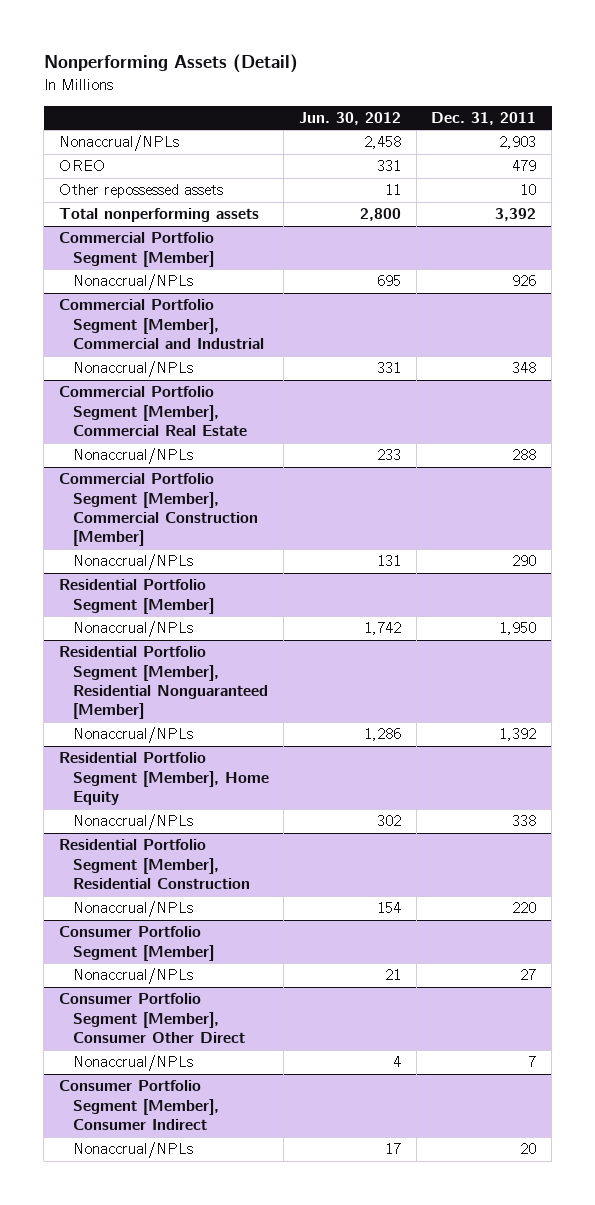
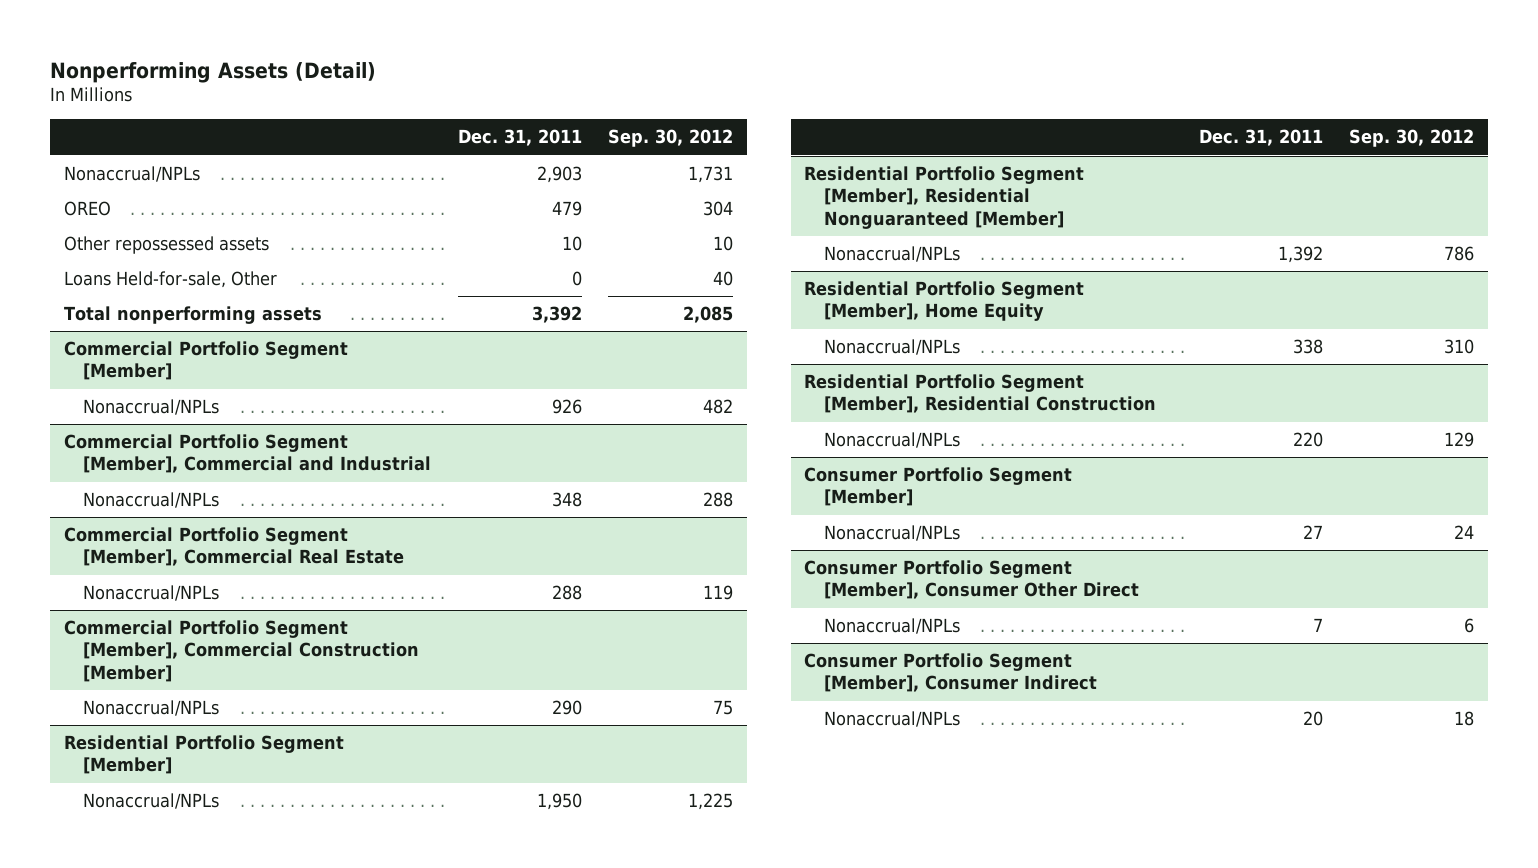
- | Jun. 30, 2012 | Dec. 31, 2011
+ | Dec. 31, 2011 | Sep. 30, 2012
+ Loans Held-for-sale, Other | 0 | 40

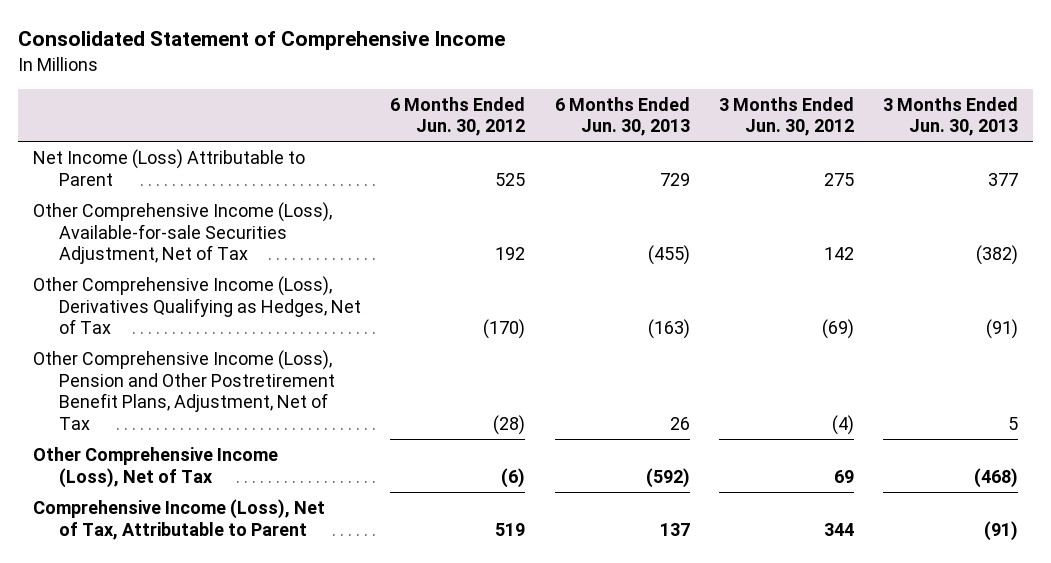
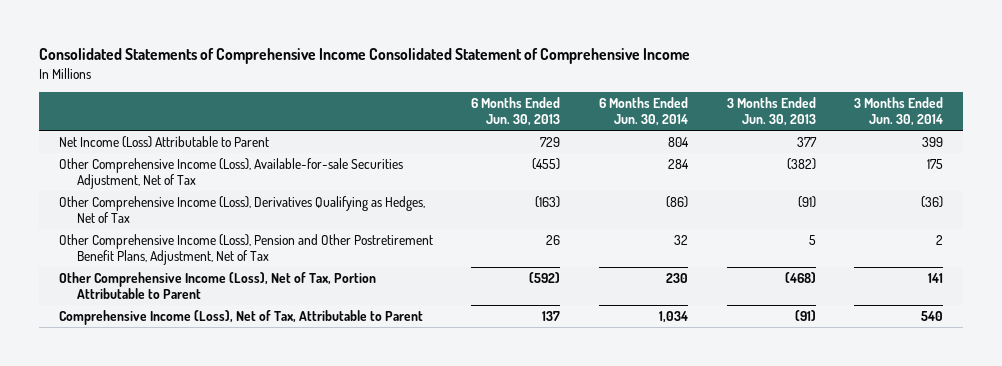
- Consolidated Statement of Comprehensive Income
+ Consolidated Statements of Comprehensive Income Consolidated Statement of Comprehensive Income
- | 6 Months Ended Jun. 30, 2012 | 6 Months Ended Jun. 30, 2013 | 3 Months Ended Jun. 30, 2012 | 3 Months Ended Jun. 30, 2013
+ | 6 Months Ended Jun. 30, 2013 | 6 Months Ended Jun. 30, 2014 | 3 Months Ended Jun. 30, 2013 | 3 Months Ended Jun. 30, 2014
- Other Comprehensive Income (Loss), Net of Tax | (6) | (592) | 69 | (468)
+ Other Comprehensive Income (Loss), Net of Tax, Portion Attributable to Parent | (592) | 230 | (468) | 141

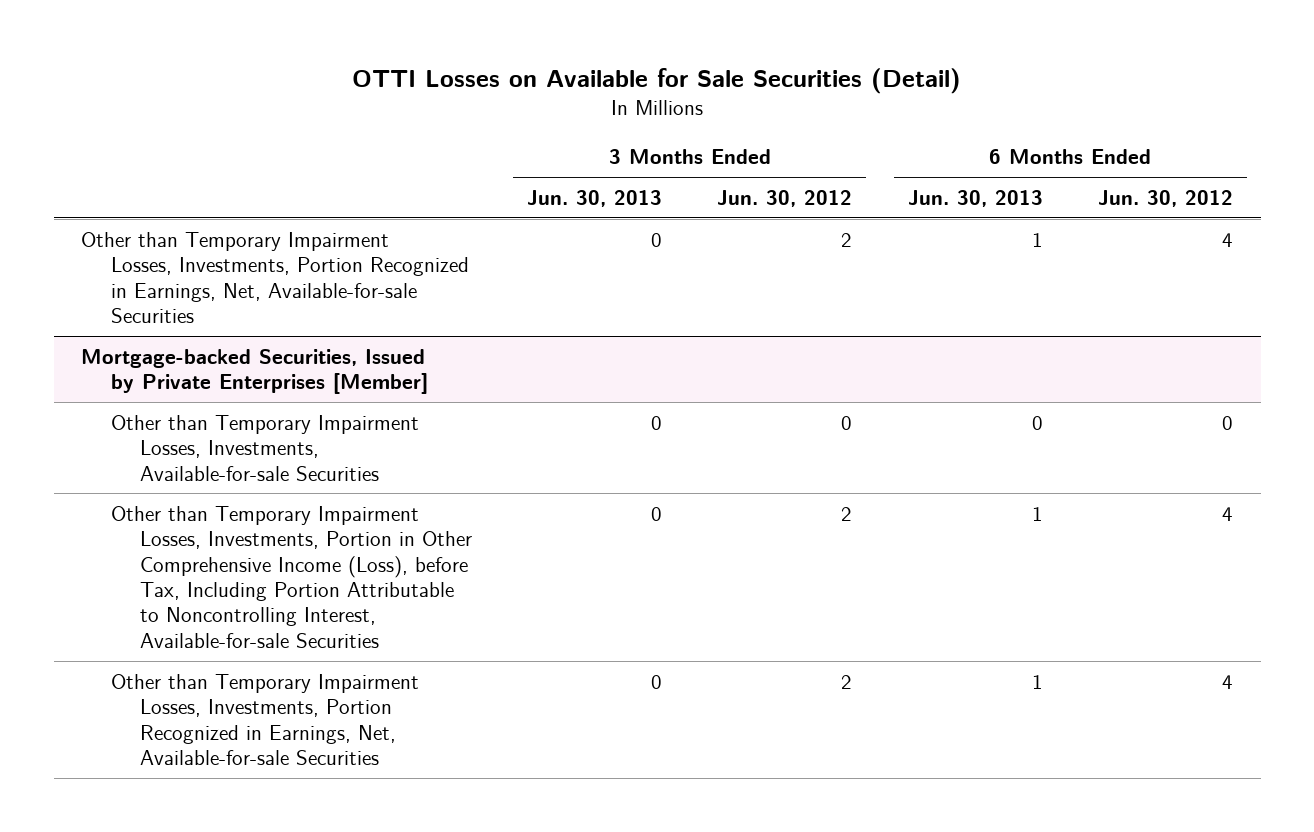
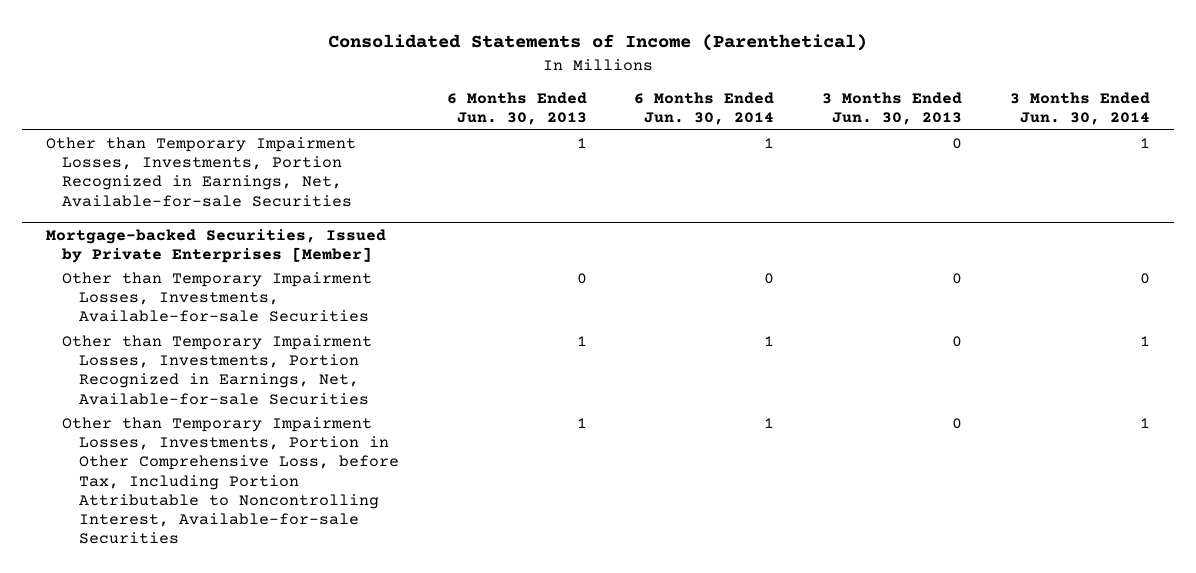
- OTTI Losses on Available for Sale Securities (Detail)
+ Consolidated Statements of Income (Parenthetical)
- | 3 Months Ended Jun. 30, 2013 | 3 Months Ended Jun. 30, 2012 | 6 Months Ended Jun. 30, 2013 | 6 Months Ended Jun. 30, 2012
+ | 6 Months Ended Jun. 30, 2013 | 6 Months Ended Jun. 30, 2014 | 3 Months Ended Jun. 30, 2013 | 3 Months Ended Jun. 30, 2014
@ Mortgage-backed Securities, Issued by Private Enterprises [Member]
- Other than Temporary Impairment Losses, Investments, Portion in Other Comprehensive Income (Loss), before Tax, Including Portion Attributable to Noncontrolling Interest, Available-for-sale Securities | 0 | 2 | 1 | 4
+ Other than Temporary Impairment Losses, Investments, Portion in Other Comprehensive Loss, before Tax, Including Portion Attributable to Noncontrolling Interest, Available-for-sale Securities | 1 | 1 | 0 | 1

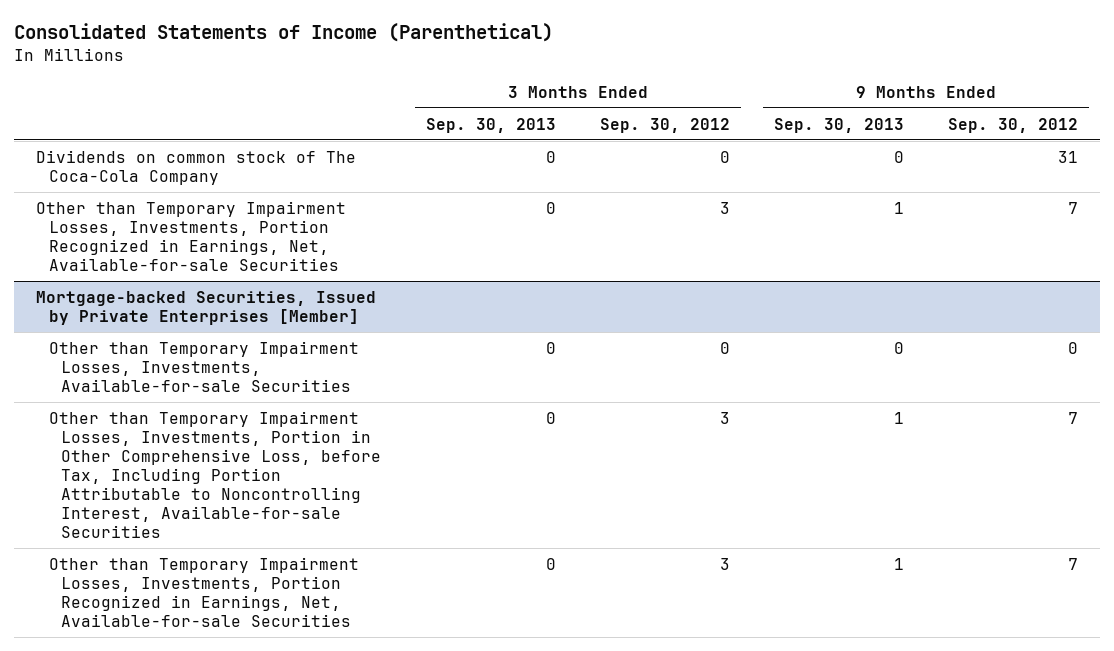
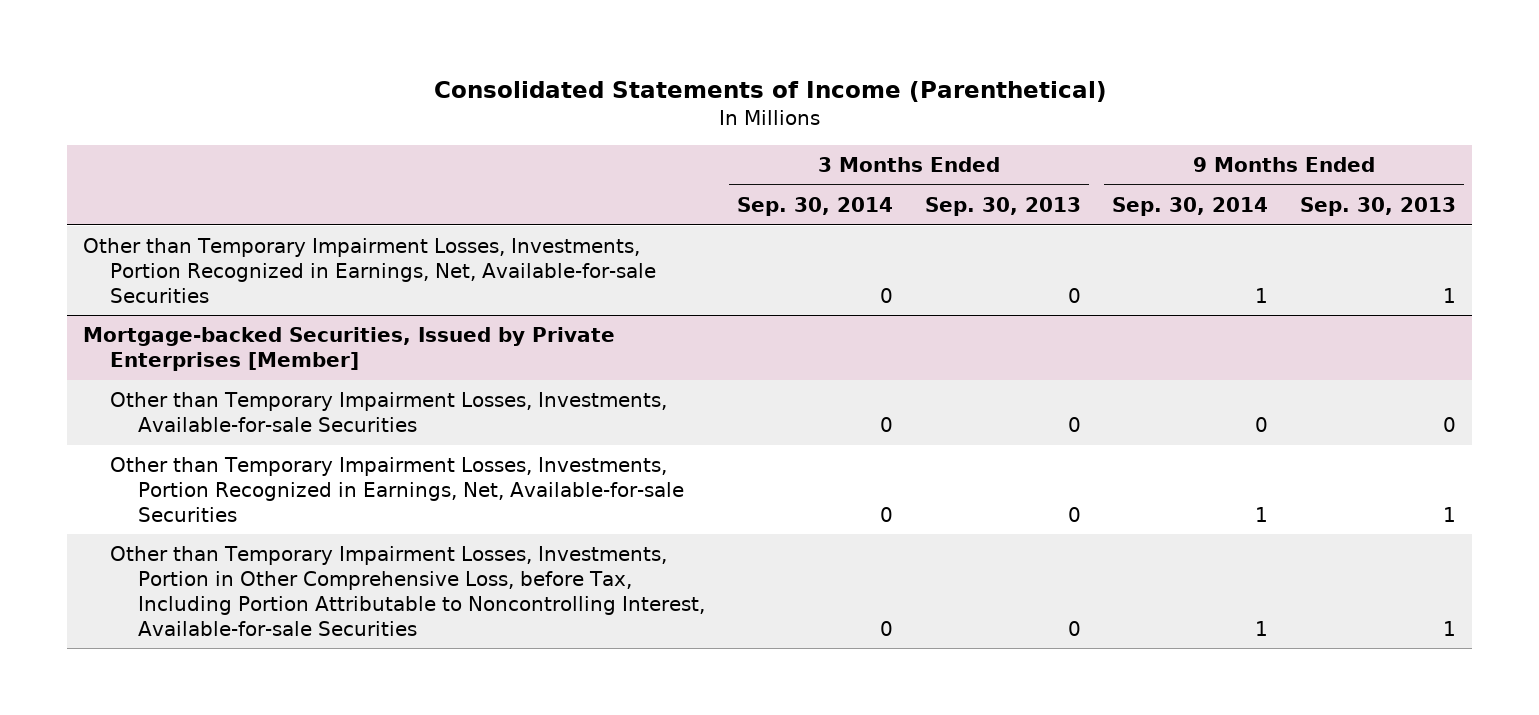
- | 3 Months Ended Sep. 30, 2013 | 3 Months Ended Sep. 30, 2012 | 9 Months Ended Sep. 30, 2013 | 9 Months Ended Sep. 30, 2012
+ | 3 Months Ended Sep. 30, 2014 | 3 Months Ended Sep. 30, 2013 | 9 Months Ended Sep. 30, 2014 | 9 Months Ended Sep. 30, 2013
- Dividends on common stock of The Coca-Cola Company | 0 | 0 | 0 | 31
@ Mortgage-backed Securities, Issued by Private Enterprises [Member]
moved down: Other than Temporary Impairment Losses, Investments, Portion in Other Comprehensive Loss, before Tax, Including Portion Attributable to Noncontrolling Interest, Available-for-sale Securities | 0 | 0 | 1 | 1

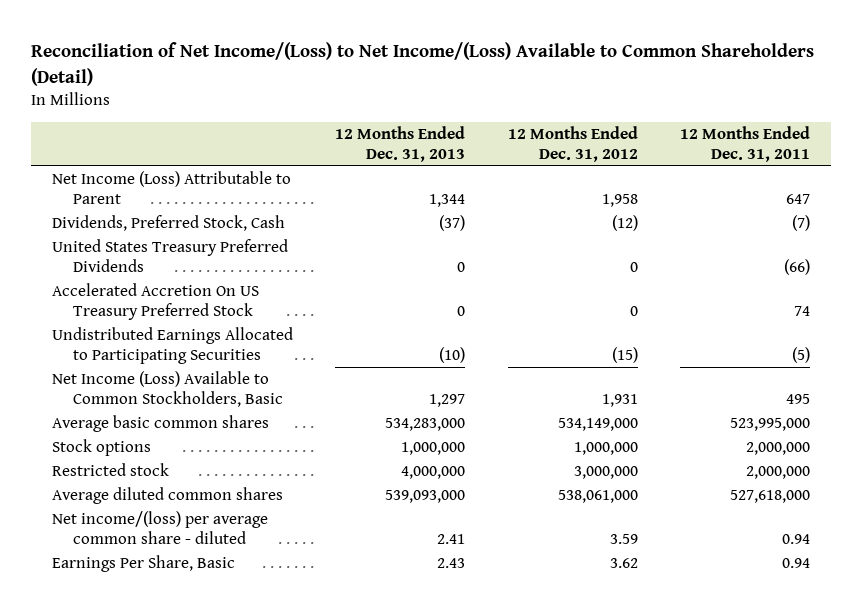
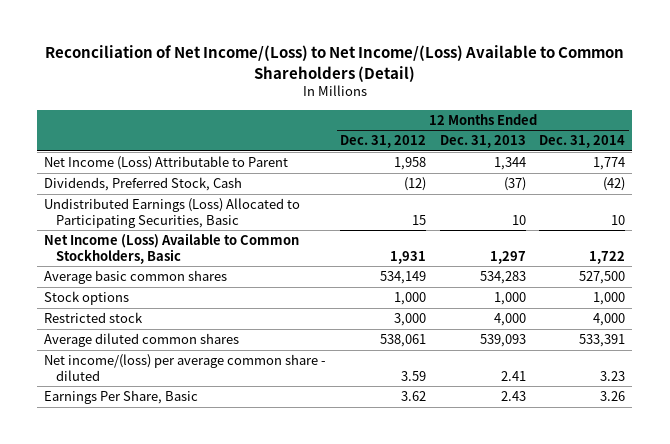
- | 12 Months Ended Dec. 31, 2013 | 12 Months Ended Dec. 31, 2012 | 12 Months Ended Dec. 31, 2011
+ | 12 Months Ended Dec. 31, 2012 | 12 Months Ended Dec. 31, 2013 | 12 Months Ended Dec. 31, 2014
- United States Treasury Preferred Dividends | 0 | 0 | (66)
- Accelerated Accretion On US Treasury Preferred Stock | 0 | 0 | 74
- Undistributed Earnings Allocated to Participating Securities | (10) | (15) | (5)
+ Undistributed Earnings (Loss) Allocated to Participating Securities, Basic | 15 | 10 | 10
- Average basic common shares | 534,283,000 | 534,149,000 | 523,995,000
- Stock options | 1,000,000 | 1,000,000 | 2,000,000
- Restricted stock | 4,000,000 | 3,000,000 | 2,000,000
- Average diluted common shares | 539,093,000 | 538,061,000 | 527,618,000
+ Average basic common shares | 534,149 | 534,283 | 527,500
+ Stock options | 1,000 | 1,000 | 1,000
+ Restricted stock | 3,000 | 4,000 | 4,000
+ Average diluted common shares | 538,061 | 539,093 | 533,391

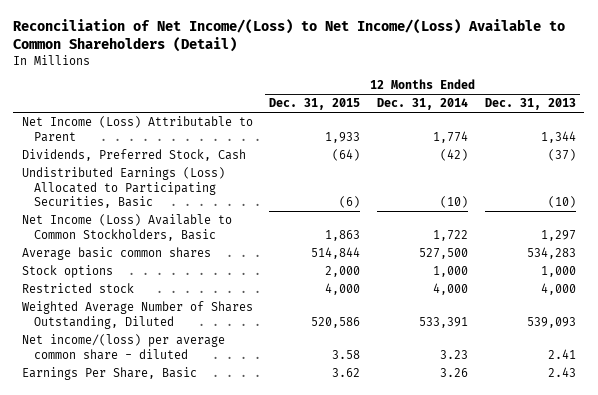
- | 12 Months Ended Dec. 31, 2012 | 12 Months Ended Dec. 31, 2013 | 12 Months Ended Dec. 31, 2014
+ | 12 Months Ended Dec. 31, 2015 | 12 Months Ended Dec. 31, 2014 | 12 Months Ended Dec. 31, 2013
- Undistributed Earnings (Loss) Allocated to Participating Securities, Basic | 15 | 10 | 10
+ Undistributed Earnings (Loss) Allocated to Participating Securities, Basic | (6) | (10) | (10)
- Average diluted common shares | 538,061 | 539,093 | 533,391
+ Weighted Average Number of Shares Outstanding, Diluted | 520,586 | 533,391 | 539,093

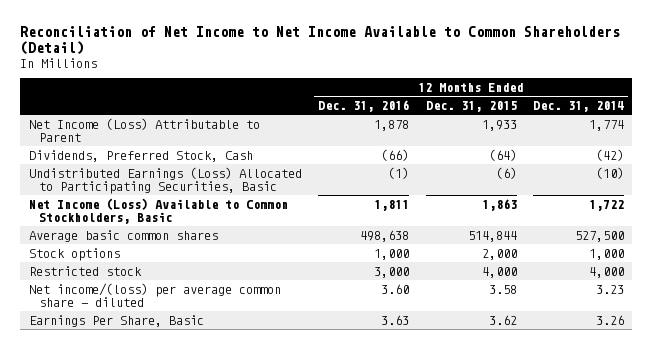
- Reconciliation of Net Income/(Loss) to Net Income/(Loss) Available to Common Shareholders (Detail)
+ Reconciliation of Net Income to Net Income Available to Common Shareholders (Detail)
- | 12 Months Ended Dec. 31, 2015 | 12 Months Ended Dec. 31, 2014 | 12 Months Ended Dec. 31, 2013
+ | 12 Months Ended Dec. 31, 2016 | 12 Months Ended Dec. 31, 2015 | 12 Months Ended Dec. 31, 2014
- Weighted Average Number of Shares Outstanding, Diluted | 520,586 | 533,391 | 539,093

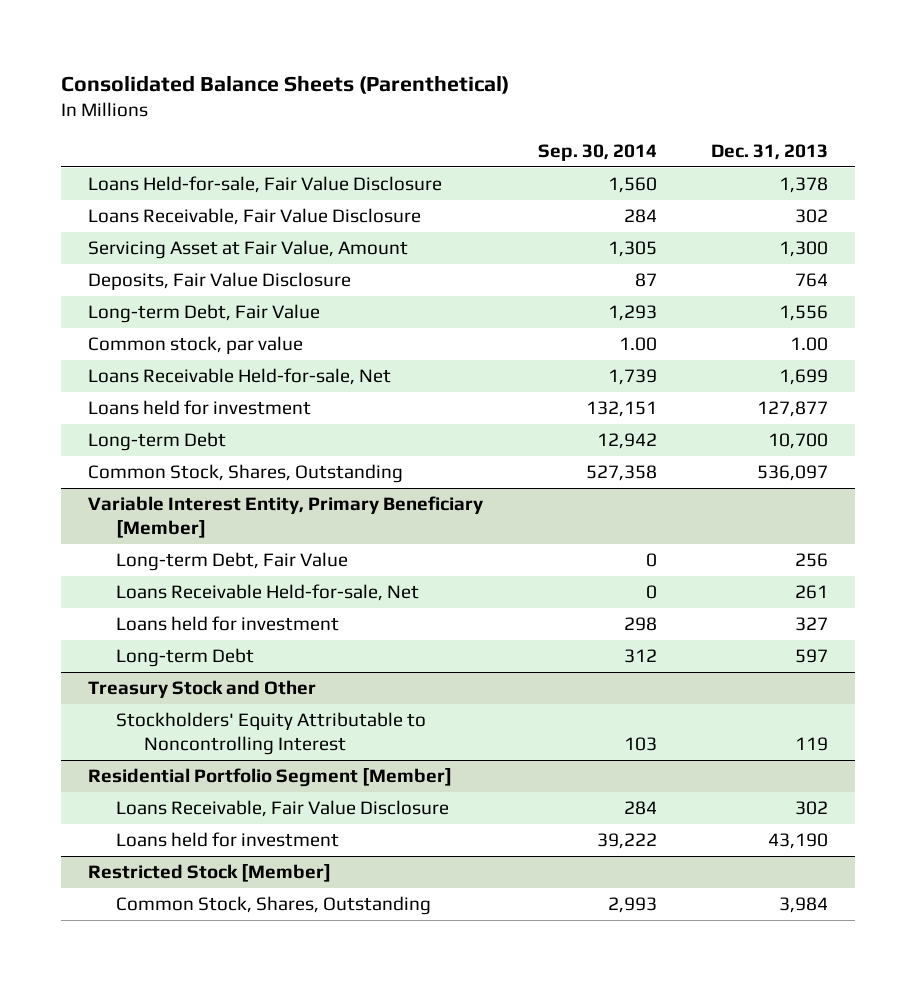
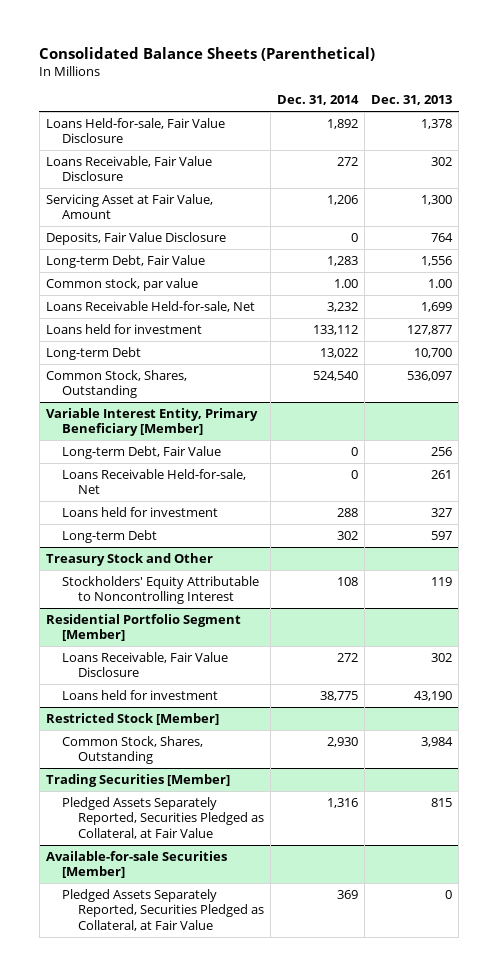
- | Sep. 30, 2014 | Dec. 31, 2013
+ | Dec. 31, 2014 | Dec. 31, 2013
+ Trading Securities [Member]
+ Pledged Assets Separately Reported, Securities Pledged as Collateral, at Fair Value | 1,316 | 815
+ Available-for-sale Securities [Member]
+ Pledged Assets Separately Reported, Securities Pledged as Collateral, at Fair Value | 369 | 0

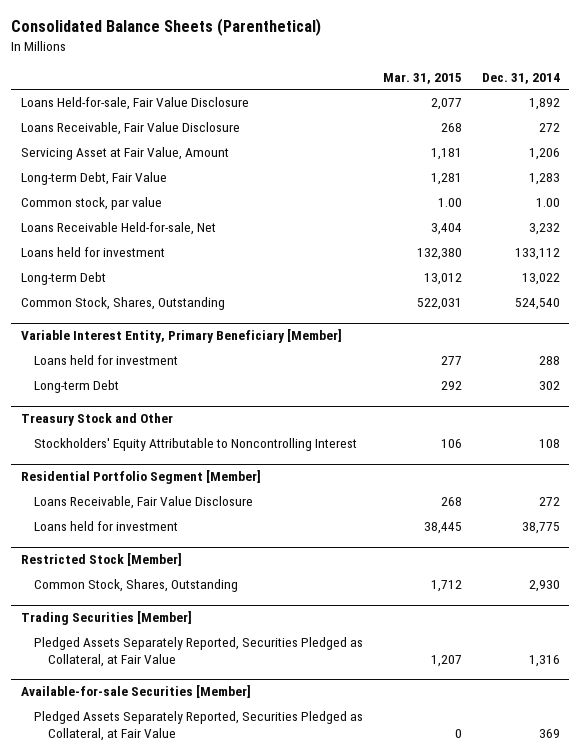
- | Dec. 31, 2014 | Dec. 31, 2013
+ | Mar. 31, 2015 | Dec. 31, 2014
- Deposits, Fair Value Disclosure | 0 | 764
@ Variable Interest Entity, Primary Beneficiary [Member]
- Long-term Debt, Fair Value | 0 | 256
- Loans Receivable Held-for-sale, Net | 0 | 261

